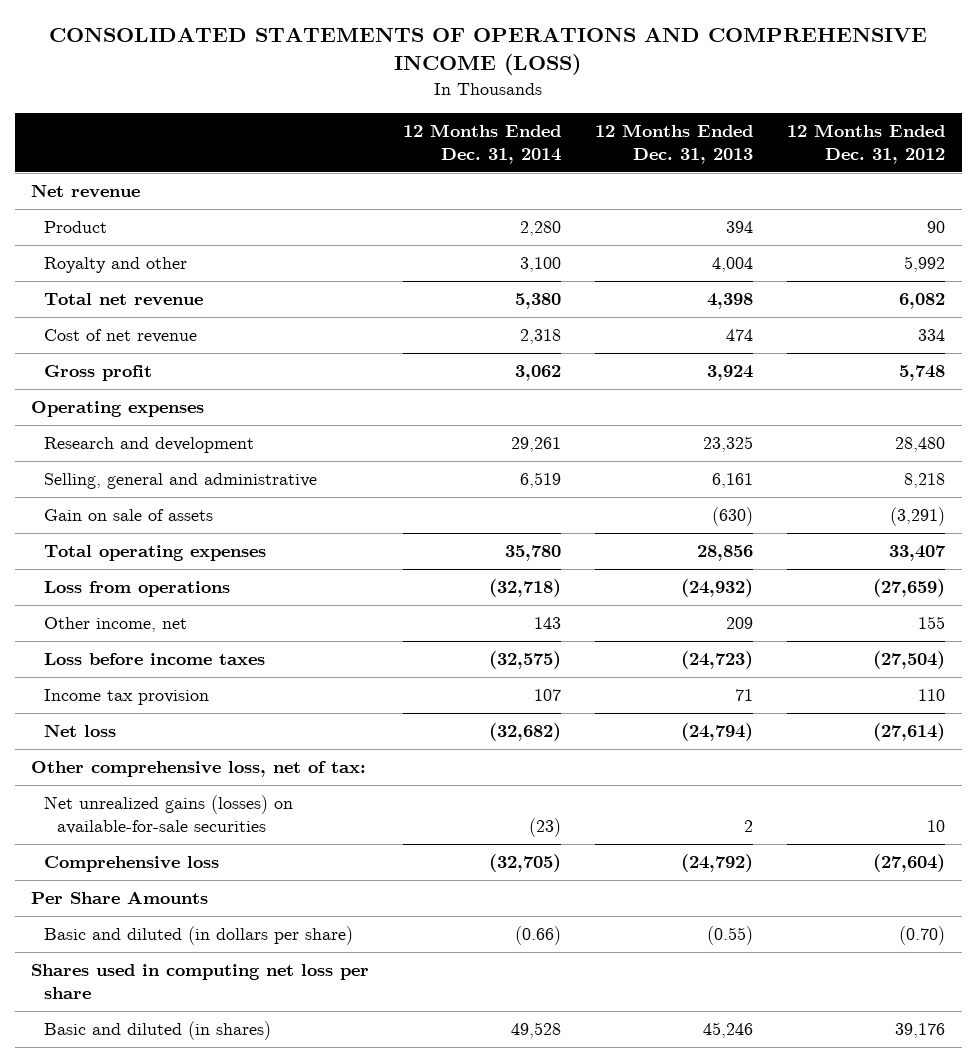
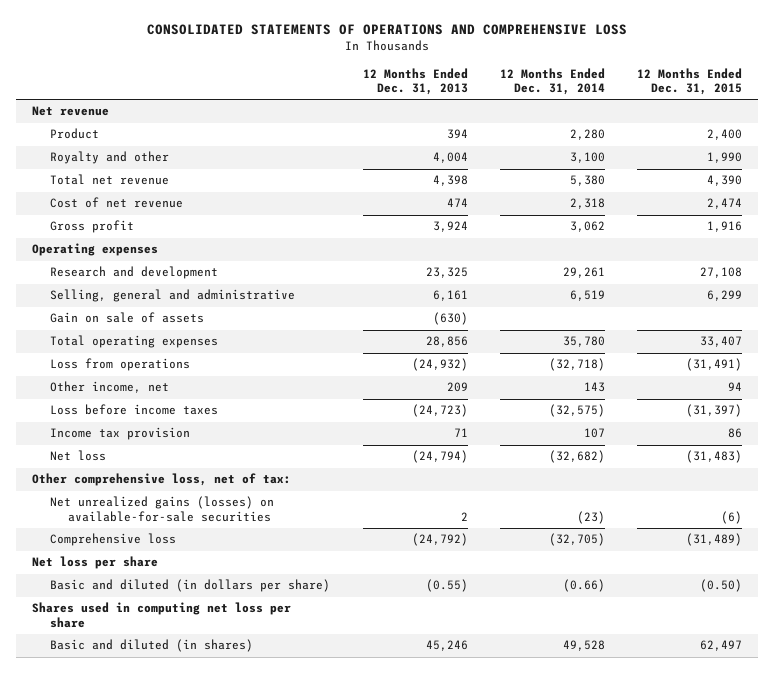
- CONSOLIDATED STATEMENTS OF OPERATIONS AND COMPREHENSIVE INCOME (LOSS)
+ CONSOLIDATED STATEMENTS OF OPERATIONS AND COMPREHENSIVE LOSS
- | 12 Months Ended Dec. 31, 2014 | 12 Months Ended Dec. 31, 2013 | 12 Months Ended Dec. 31, 2012
+ | 12 Months Ended Dec. 31, 2013 | 12 Months Ended Dec. 31, 2014 | 12 Months Ended Dec. 31, 2015
- Per Share Amounts
+ Net loss per share

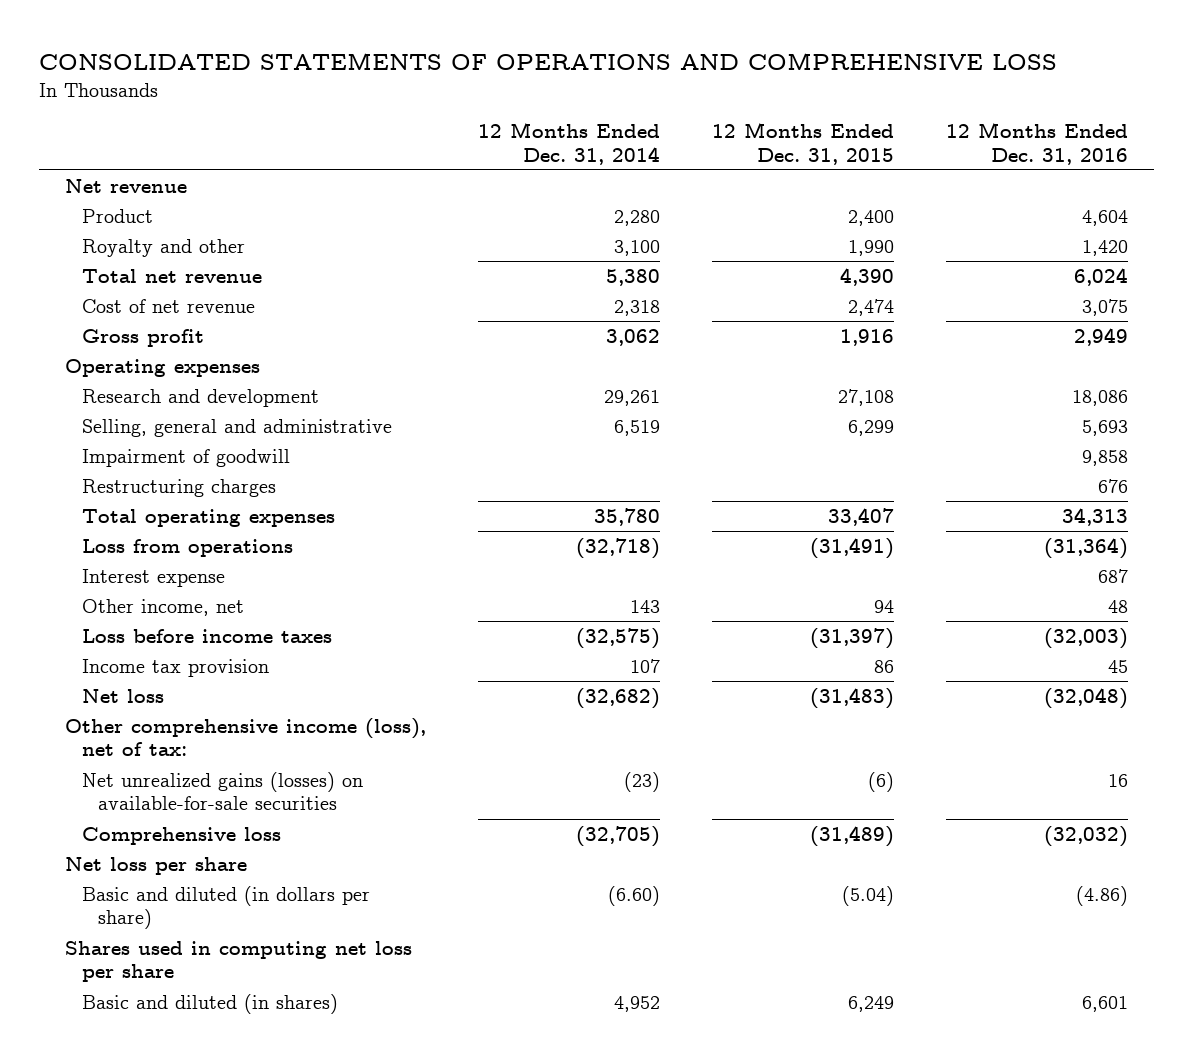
- | 12 Months Ended Dec. 31, 2013 | 12 Months Ended Dec. 31, 2014 | 12 Months Ended Dec. 31, 2015
+ | 12 Months Ended Dec. 31, 2014 | 12 Months Ended Dec. 31, 2015 | 12 Months Ended Dec. 31, 2016
- Gain on sale of assets | (630) | |
+ Impairment of goodwill | | | 9,858
+ Restructuring charges | | | 676
+ Interest expense | | | 687
- Other comprehensive loss, net of tax:
+ Other comprehensive income (loss), net of tax:
- Basic and diluted (in dollars per share) | (0.55) | (0.66) | (0.50)
+ Basic and diluted (in dollars per share) | (6.60) | (5.04) | (4.86)
- Basic and diluted (in shares) | 45,246 | 49,528 | 62,497
+ Basic and diluted (in shares) | 4,952 | 6,249 | 6,601

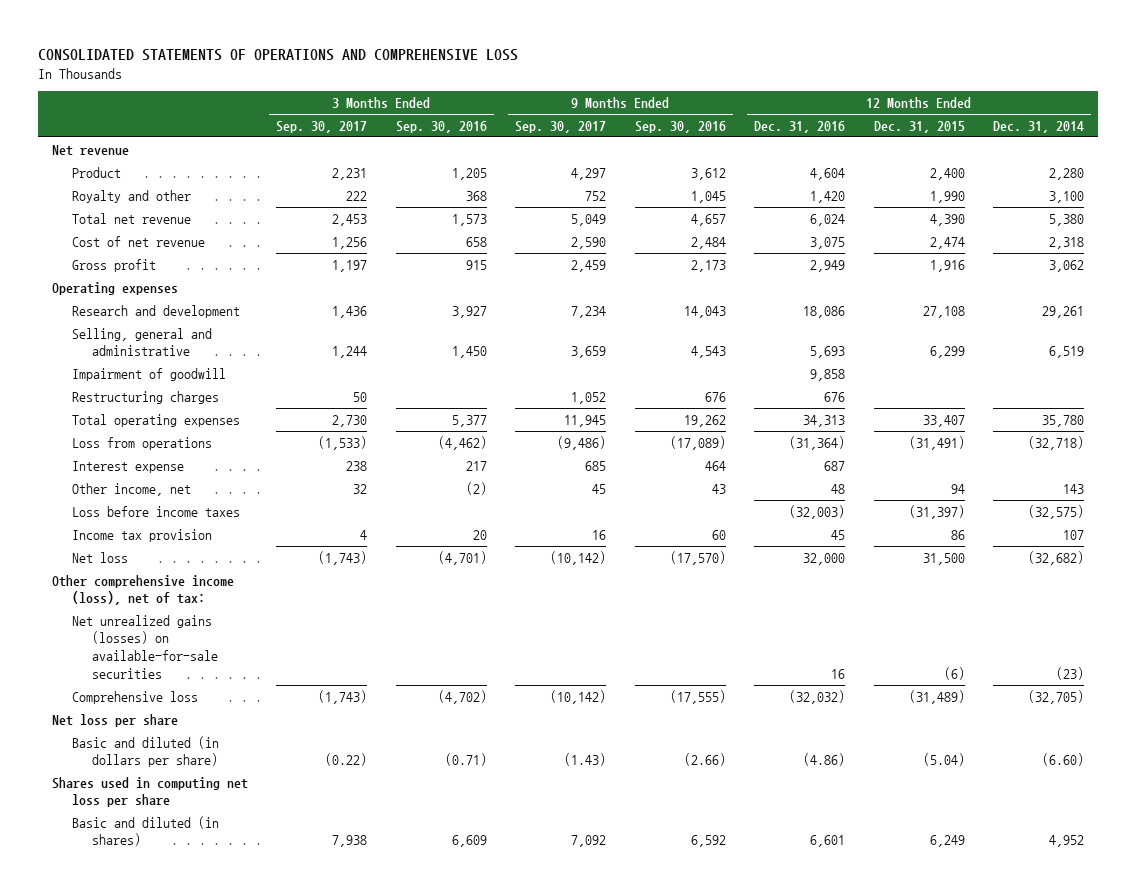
- | 12 Months Ended Dec. 31, 2014 | 12 Months Ended Dec. 31, 2015 | 12 Months Ended Dec. 31, 2016
+ | 3 Months Ended Sep. 30, 2017 | 3 Months Ended Sep. 30, 2016 | 9 Months Ended Sep. 30, 2017 | 9 Months Ended Sep. 30, 2016 | 12 Months Ended Dec. 31, 2016 | 12 Months Ended Dec. 31, 2015 | 12 Months Ended Dec. 31, 2014
- Net loss | (32,682) | (31,483) | (32,048)
+ Net loss | (1,743) | (4,701) | (10,142) | (17,570) | 32,000 | 31,500 | (32,682)

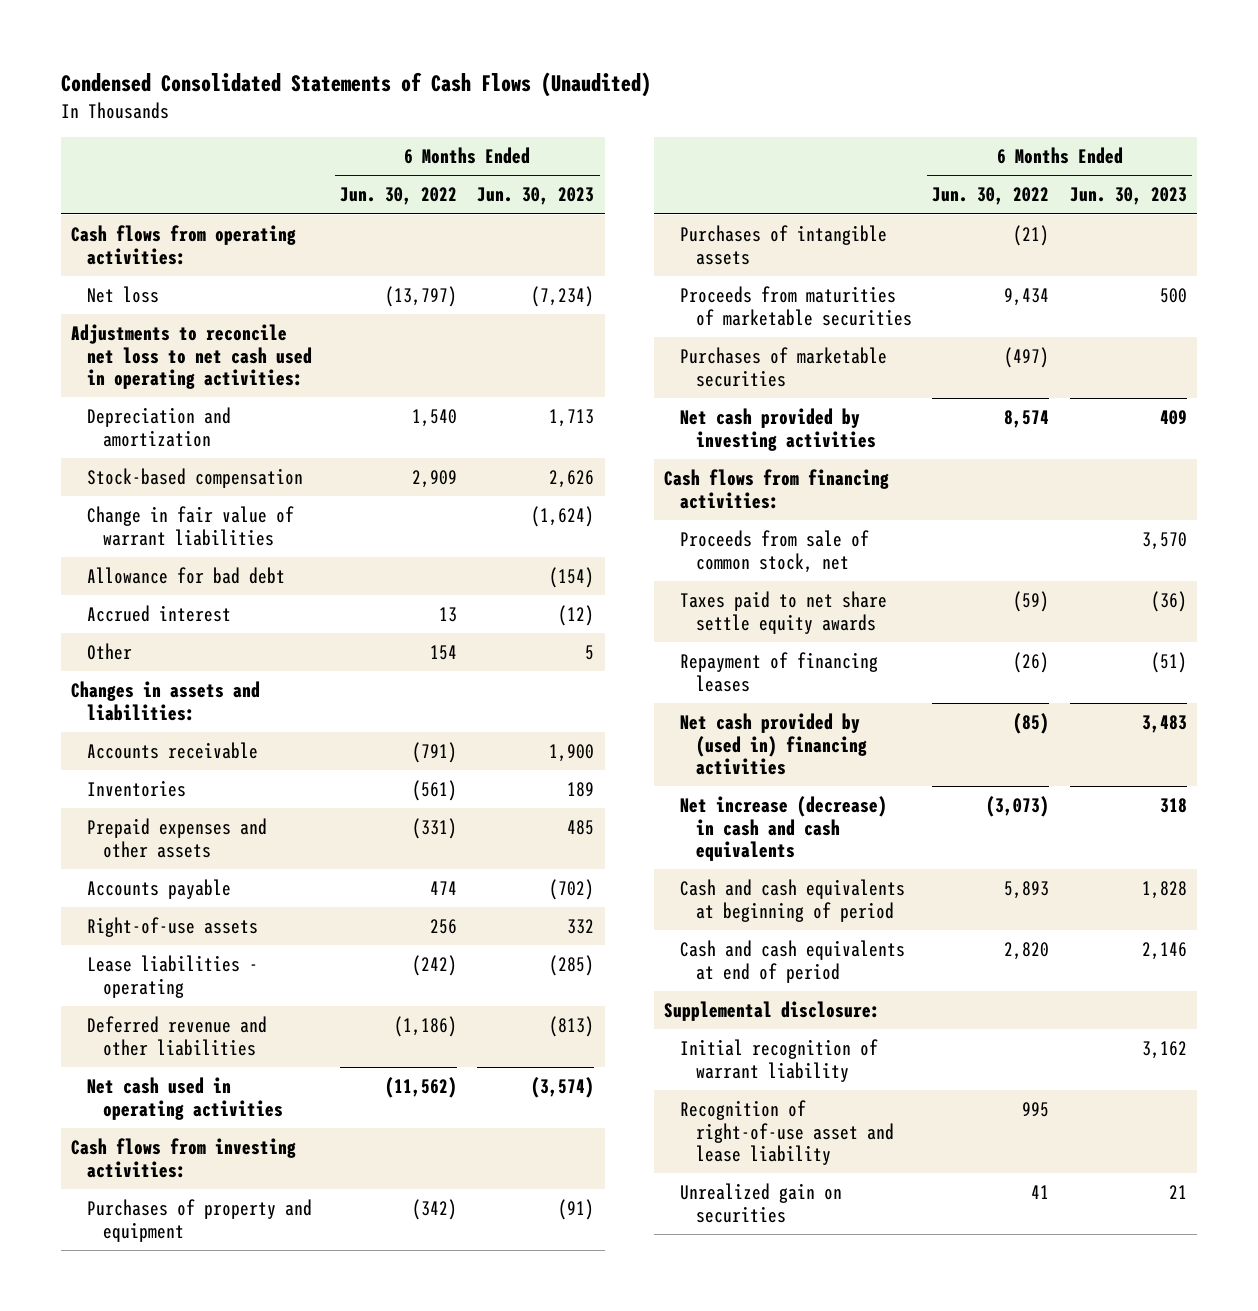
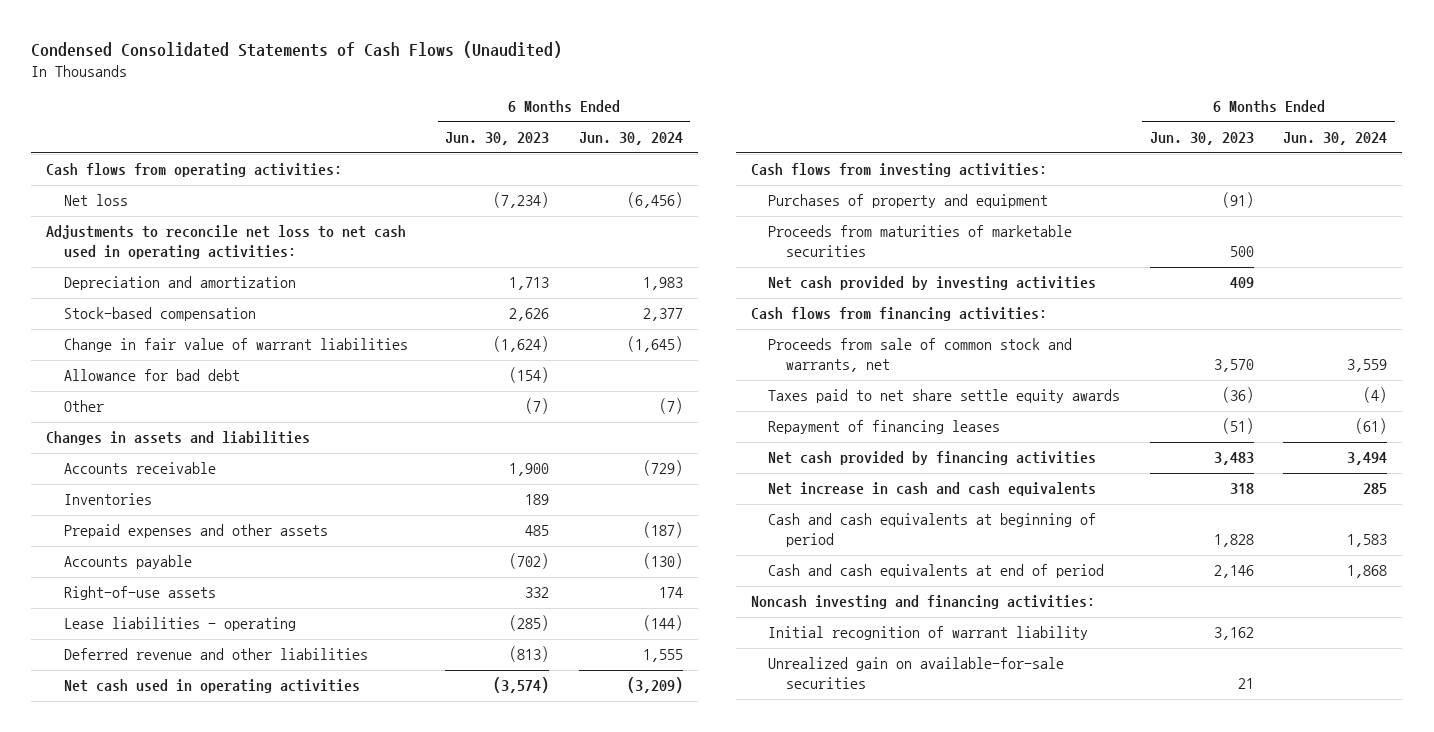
- | 6 Months Ended Jun. 30, 2022 | 6 Months Ended Jun. 30, 2023
+ | 6 Months Ended Jun. 30, 2023 | 6 Months Ended Jun. 30, 2024
- Accrued interest | 13 | (12)
- Other | 154 | 5
- Changes in assets and liabilities:
+ Other | (7) | (7)
+ Changes in assets and liabilities
- Purchases of intangible assets | (21) |
- Purchases of marketable securities | (497) |
- Proceeds from sale of common stock, net | | 3,570
+ Proceeds from sale of common stock and warrants, net | 3,570 | 3,559
- Net cash provided by (used in) financing activities | (85) | 3,483
- Net increase (decrease) in cash and cash equivalents | (3,073) | 318
+ Net cash provided by financing activities | 3,483 | 3,494
+ Net increase in cash and cash equivalents | 318 | 285
- Supplemental disclosure:
+ Noncash investing and financing activities:
- Recognition of right-of-use asset and lease liability | 995 |
- Unrealized gain on securities | 41 | 21
+ Unrealized gain on available-for-sale securities | 21 |

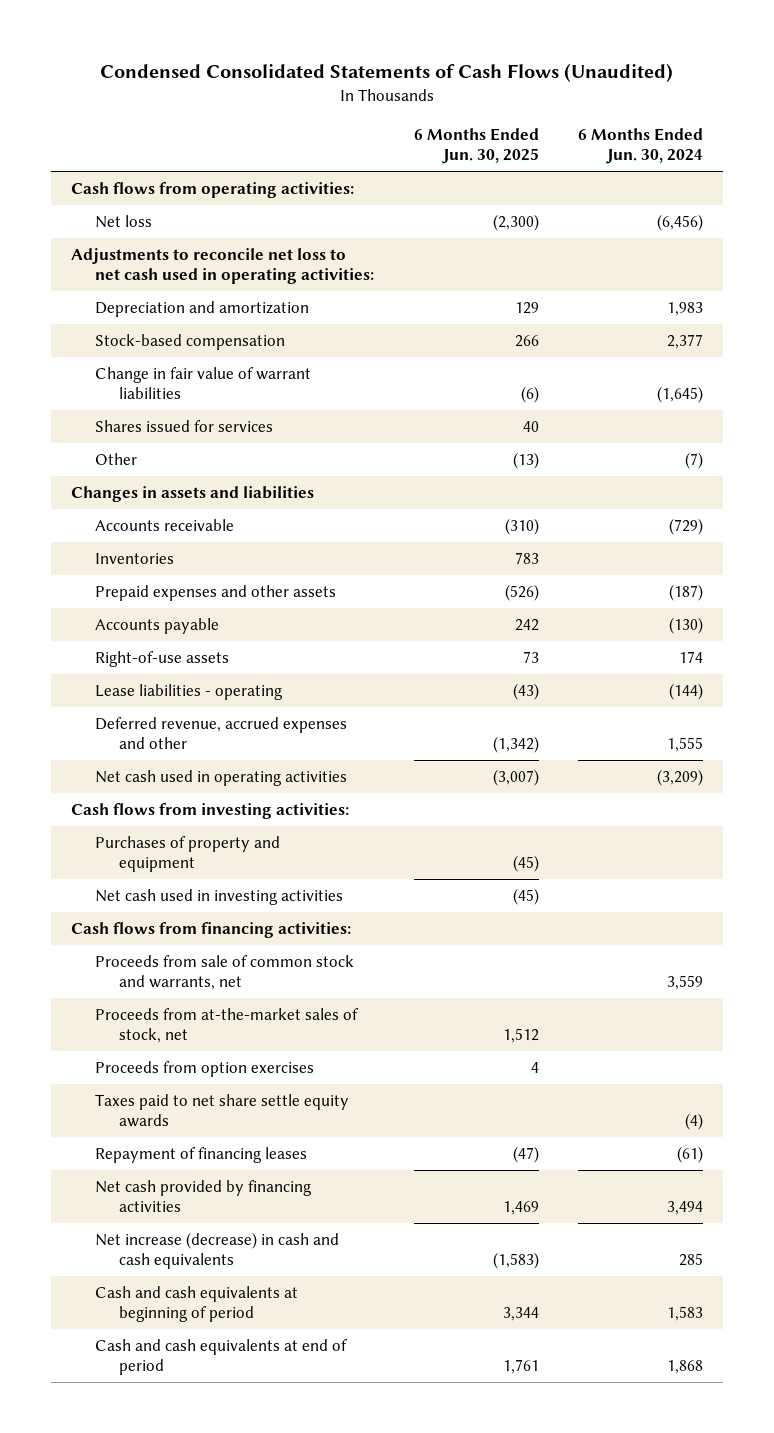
- | 6 Months Ended Jun. 30, 2023 | 6 Months Ended Jun. 30, 2024
+ | 6 Months Ended Jun. 30, 2025 | 6 Months Ended Jun. 30, 2024
- Allowance for bad debt | (154) |
+ Shares issued for services | 40 |
- Deferred revenue and other liabilities | (813) | 1,555
+ Deferred revenue, accrued expenses and other | (1,342) | 1,555
- Proceeds from maturities of marketable securities | 500 |
- Net cash provided by investing activities | 409 |
+ Net cash used in investing activities | (45) |
+ Proceeds from at-the-market sales of stock, net | 1,512 |
+ Proceeds from option exercises | 4 |
- Net increase in cash and cash equivalents | 318 | 285
+ Net increase (decrease) in cash and cash equivalents | (1,583) | 285
- Noncash investing and financing activities:
- Initial recognition of warrant liability | 3,162 |
- Unrealized gain on available-for-sale securities | 21 |

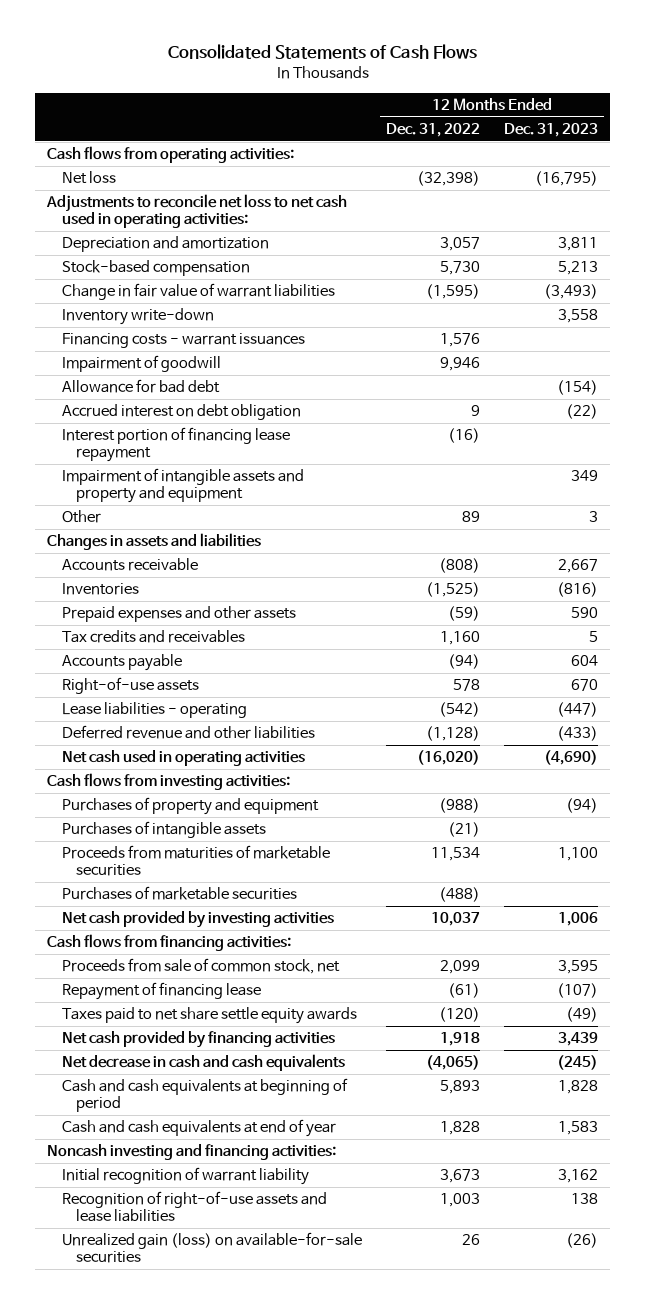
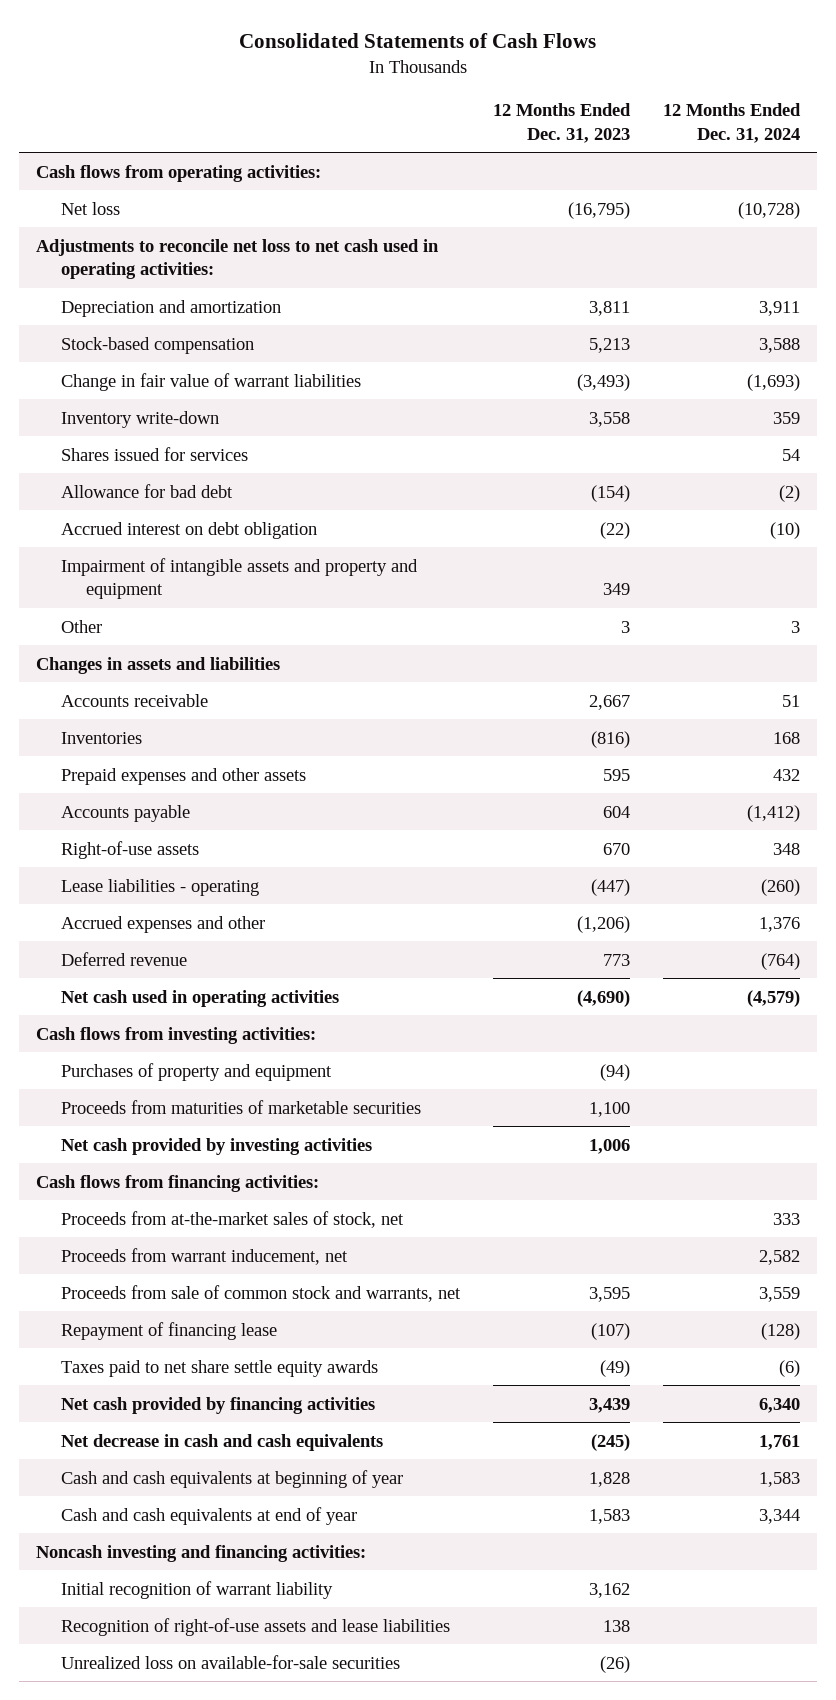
- | 12 Months Ended Dec. 31, 2022 | 12 Months Ended Dec. 31, 2023
+ | 12 Months Ended Dec. 31, 2023 | 12 Months Ended Dec. 31, 2024
- Financing costs - warrant issuances | 1,576 |
- Impairment of goodwill | 9,946 |
+ Shares issued for services | | 54
- Interest portion of financing lease repayment | (16) |
- Prepaid expenses and other assets | (59) | 590
- Tax credits and receivables | 1,160 | 5
+ Prepaid expenses and other assets | 595 | 432
- Deferred revenue and other liabilities | (1,128) | (433)
+ Accrued expenses and other | (1,206) | 1,376
+ Deferred revenue | 773 | (764)
- Purchases of intangible assets | (21) |
- Purchases of marketable securities | (488) |
- Proceeds from sale of common stock, net | 2,099 | 3,595
+ Proceeds from at-the-market sales of stock, net | | 333
+ Proceeds from warrant inducement, net | | 2,582
+ Proceeds from sale of common stock and warrants, net | 3,595 | 3,559
- Cash and cash equivalents at beginning of period | 5,893 | 1,828
+ Cash and cash equivalents at beginning of year | 1,828 | 1,583
- Unrealized gain (loss) on available-for-sale securities | 26 | (26)
+ Unrealized loss on available-for-sale securities | (26) |

